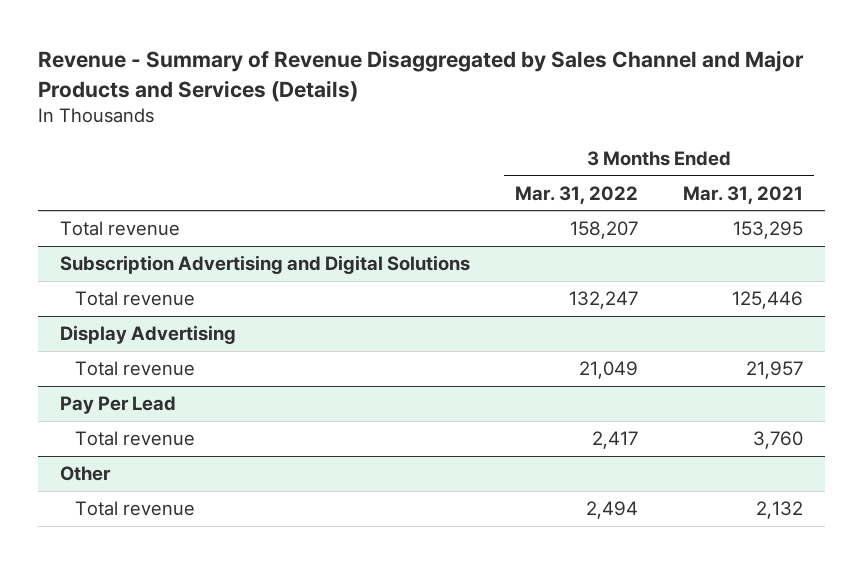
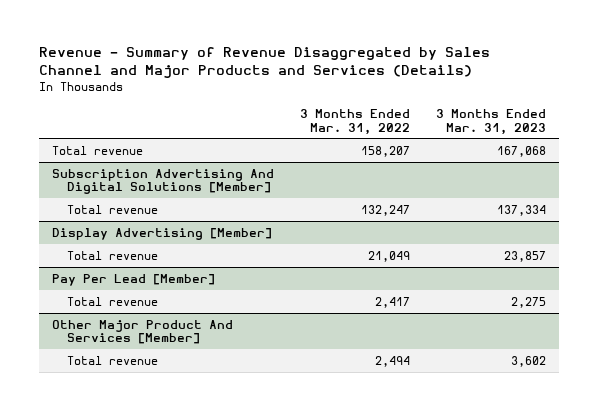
- | 3 Months Ended Mar. 31, 2022 | 3 Months Ended Mar. 31, 2021
+ | 3 Months Ended Mar. 31, 2022 | 3 Months Ended Mar. 31, 2023
- Subscription Advertising and Digital Solutions
+ Subscription Advertising And Digital Solutions [Member]
- Display Advertising
+ Display Advertising [Member]
- Pay Per Lead
+ Pay Per Lead [Member]
- Other
+ Other Major Product And Services [Member]

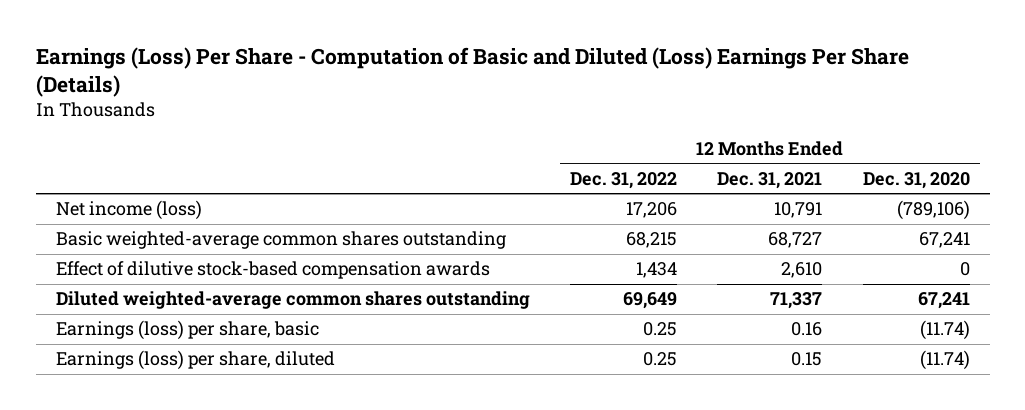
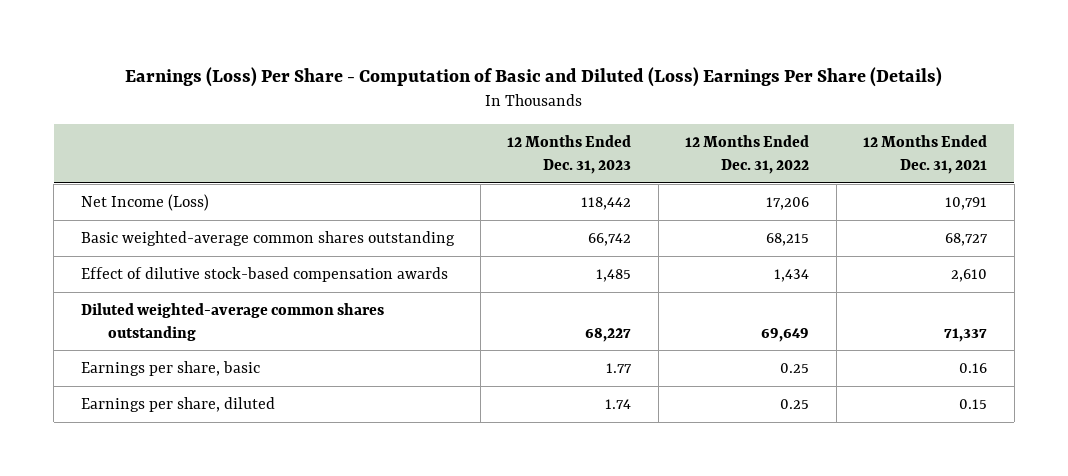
- | 12 Months Ended Dec. 31, 2022 | 12 Months Ended Dec. 31, 2021 | 12 Months Ended Dec. 31, 2020
+ | 12 Months Ended Dec. 31, 2023 | 12 Months Ended Dec. 31, 2022 | 12 Months Ended Dec. 31, 2021
- Net income (loss) | 17,206 | 10,791 | (789,106)
+ Net Income (Loss) | 118,442 | 17,206 | 10,791
- Earnings (loss) per share, basic | 0.25 | 0.16 | (11.74)
- Earnings (loss) per share, diluted | 0.25 | 0.15 | (11.74)
+ Earnings per share, basic | 1.77 | 0.25 | 0.16
+ Earnings per share, diluted | 1.74 | 0.25 | 0.15

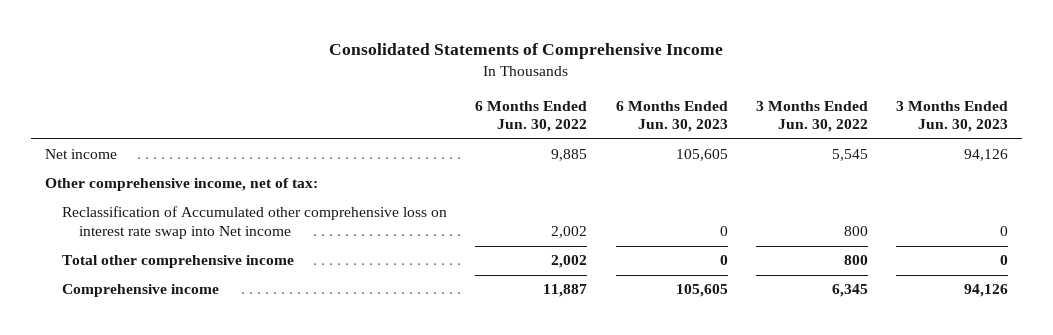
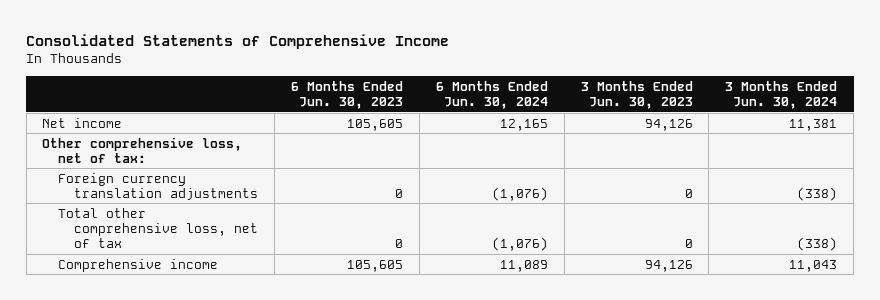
- | 6 Months Ended Jun. 30, 2022 | 6 Months Ended Jun. 30, 2023 | 3 Months Ended Jun. 30, 2022 | 3 Months Ended Jun. 30, 2023
+ | 6 Months Ended Jun. 30, 2023 | 6 Months Ended Jun. 30, 2024 | 3 Months Ended Jun. 30, 2023 | 3 Months Ended Jun. 30, 2024
- Other comprehensive income, net of tax:
- Reclassification of Accumulated other comprehensive loss on interest rate swap into Net income | 2,002 | 0 | 800 | 0
- Total other comprehensive income | 2,002 | 0 | 800 | 0
+ Other comprehensive loss, net of tax:
+ Foreign currency translation adjustments | 0 | (1,076) | 0 | (338)
+ Total other comprehensive loss, net of tax | 0 | (1,076) | 0 | (338)

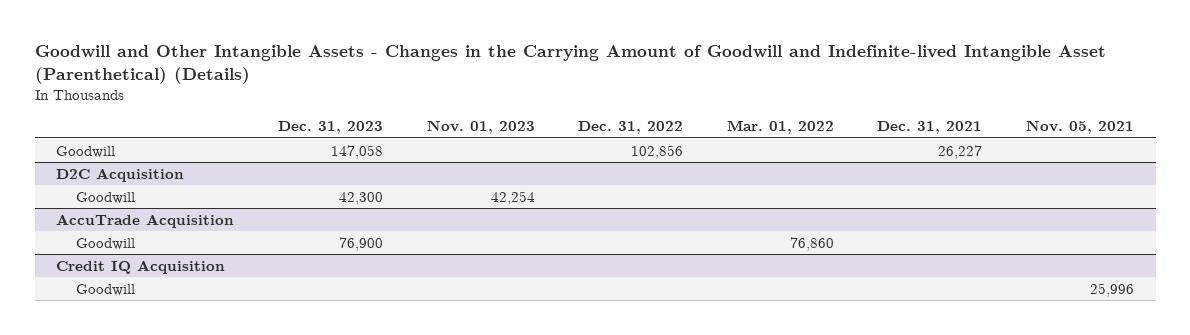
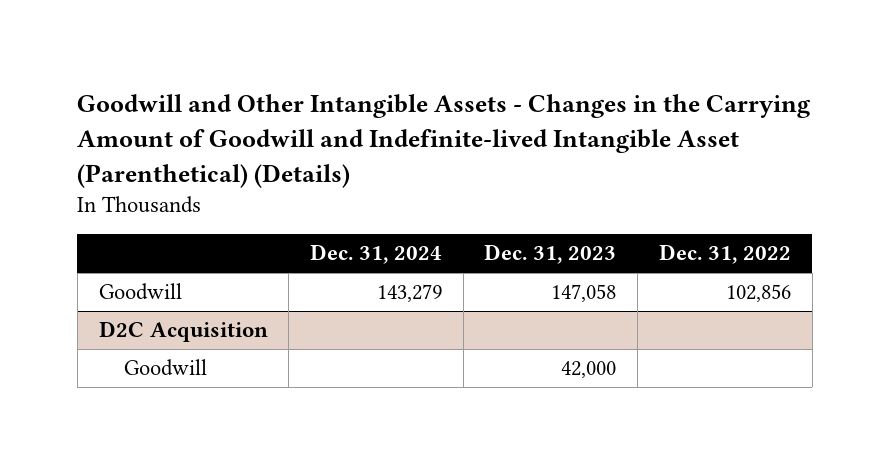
- | Dec. 31, 2023 | Nov. 01, 2023 | Dec. 31, 2022 | Mar. 01, 2022 | Dec. 31, 2021 | Nov. 05, 2021
+ | Dec. 31, 2024 | Dec. 31, 2023 | Dec. 31, 2022
@ D2C Acquisition
- Goodwill | 42,300 | 42,254 | | | |
- AccuTrade Acquisition
- Goodwill | 76,900 | | | 76,860 | |
- Credit IQ Acquisition
- Goodwill | | | | | | 25,996
@ D2C Acquisition
+ Goodwill | | 42,000 |

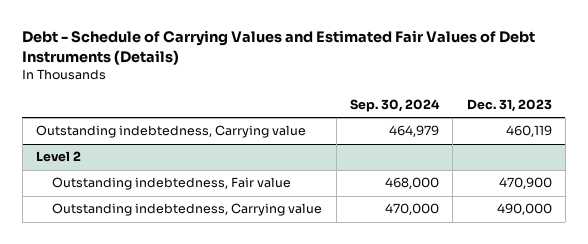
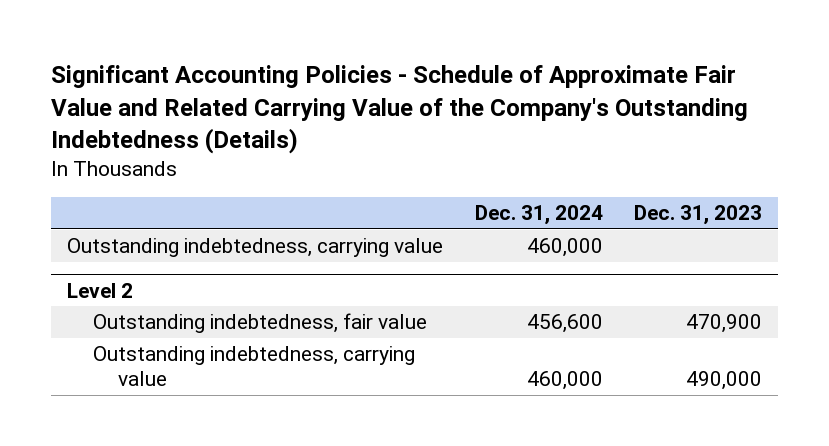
- Debt - Schedule of Carrying Values and Estimated Fair Values of Debt Instruments (Details)
+ Significant Accounting Policies - Schedule of Approximate Fair Value and Related Carrying Value of the Company's Outstanding Indebtedness (Details)
- | Sep. 30, 2024 | Dec. 31, 2023
+ | Dec. 31, 2024 | Dec. 31, 2023
- Outstanding indebtedness, Carrying value | 464,979 | 460,119
+ Outstanding indebtedness, carrying value | 460,000 |
@ Level 2
- Outstanding indebtedness, Fair value | 468,000 | 470,900
- Outstanding indebtedness, Carrying value | 470,000 | 490,000
+ Outstanding indebtedness, fair value | 456,600 | 470,900
+ Outstanding indebtedness, carrying value | 460,000 | 490,000

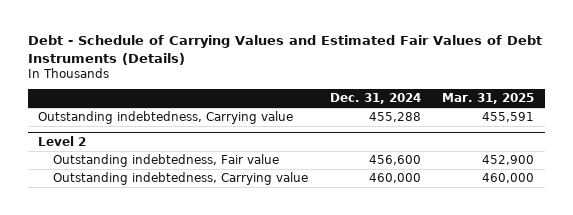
- Significant Accounting Policies - Schedule of Approximate Fair Value and Related Carrying Value of the Company's Outstanding Indebtedness (Details)
+ Debt - Schedule of Carrying Values and Estimated Fair Values of Debt Instruments (Details)
- | Dec. 31, 2024 | Dec. 31, 2023
+ | Dec. 31, 2024 | Mar. 31, 2025
- Outstanding indebtedness, carrying value | 460,000 |
+ Outstanding indebtedness, Carrying value | 455,288 | 455,591
@ Level 2
- Outstanding indebtedness, fair value | 456,600 | 470,900
- Outstanding indebtedness, carrying value | 460,000 | 490,000
+ Outstanding indebtedness, Fair value | 456,600 | 452,900
+ Outstanding indebtedness, Carrying value | 460,000 | 460,000

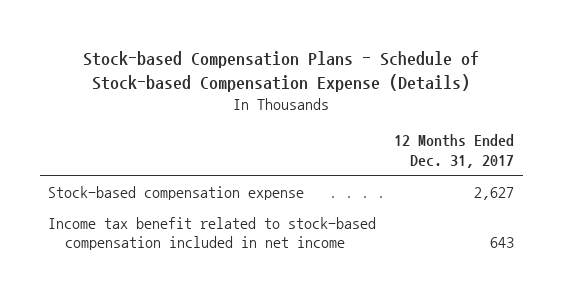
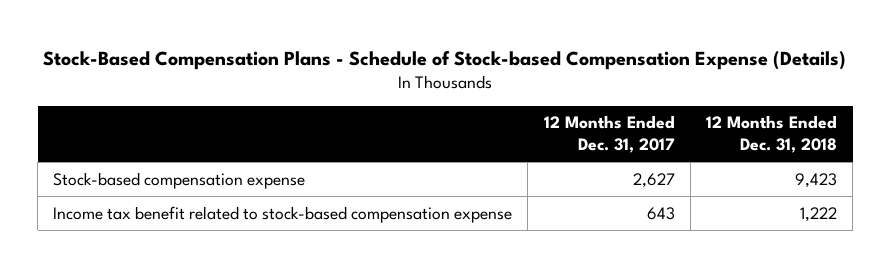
- Stock-based Compensation Plans - Schedule of Stock-based Compensation Expense (Details)
+ Stock-Based Compensation Plans - Schedule of Stock-based Compensation Expense (Details)
- | 12 Months Ended Dec. 31, 2017
+ | 12 Months Ended Dec. 31, 2017 | 12 Months Ended Dec. 31, 2018
- Income tax benefit related to stock-based compensation included in net income | 643
+ Income tax benefit related to stock-based compensation expense | 643 | 1,222

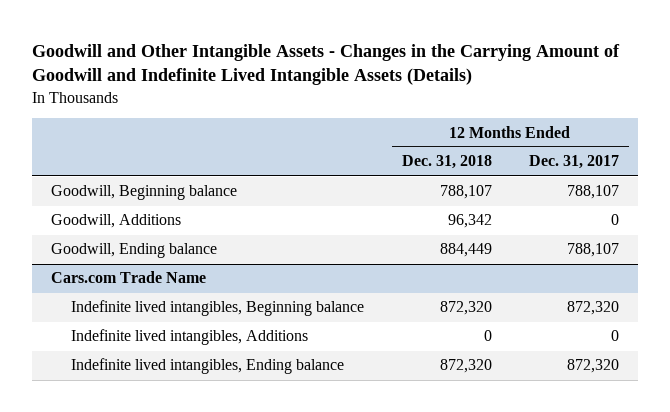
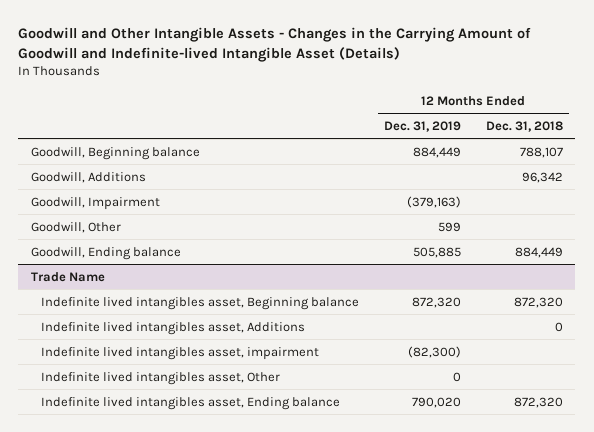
- Goodwill and Other Intangible Assets - Changes in the Carrying Amount of Goodwill and Indefinite Lived Intangible Assets (Details)
+ Goodwill and Other Intangible Assets - Changes in the Carrying Amount of Goodwill and Indefinite-lived Intangible Asset (Details)
- | 12 Months Ended Dec. 31, 2018 | 12 Months Ended Dec. 31, 2017
+ | 12 Months Ended Dec. 31, 2019 | 12 Months Ended Dec. 31, 2018
+ Goodwill, Impairment | (379,163) |
+ Goodwill, Other | 599 |
- Cars.com Trade Name
- Indefinite lived intangibles, Beginning balance | 872,320 | 872,320
- Indefinite lived intangibles, Additions | 0 | 0
- Indefinite lived intangibles, Ending balance | 872,320 | 872,320
+ Trade Name
+ Indefinite lived intangibles asset, Beginning balance | 872,320 | 872,320
+ Indefinite lived intangibles asset, Additions | | 0
+ Indefinite lived intangibles asset, impairment | (82,300) |
+ Indefinite lived intangibles asset, Other | 0 |
+ Indefinite lived intangibles asset, Ending balance | 790,020 | 872,320

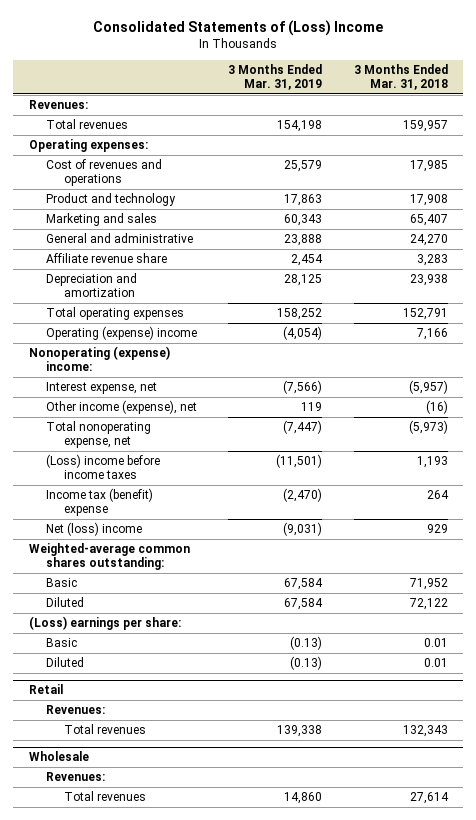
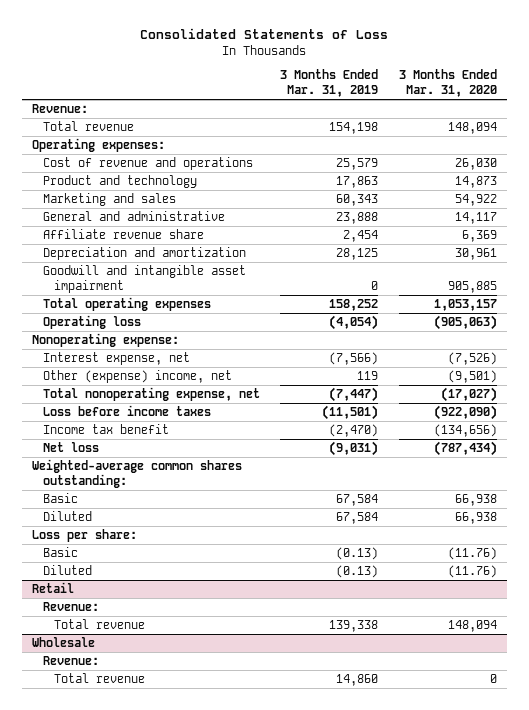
- Consolidated Statements of (Loss) Income
+ Consolidated Statements of Loss
- | 3 Months Ended Mar. 31, 2019 | 3 Months Ended Mar. 31, 2018
+ | 3 Months Ended Mar. 31, 2019 | 3 Months Ended Mar. 31, 2020
- Revenues:
- Total revenues | 154,198 | 159,957
+ Revenue:
+ Total revenue | 154,198 | 148,094
- Cost of revenues and operations | 25,579 | 17,985
+ Cost of revenue and operations | 25,579 | 26,030
+ Goodwill and intangible asset impairment | 0 | 905,885
- Operating (expense) income | (4,054) | 7,166
- Nonoperating (expense) income:
+ Operating loss | (4,054) | (905,063)
+ Nonoperating expense:
- Other income (expense), net | 119 | (16)
+ Other (expense) income, net | 119 | (9,501)
- (Loss) income before income taxes | (11,501) | 1,193
- Income tax (benefit) expense | (2,470) | 264
- Net (loss) income | (9,031) | 929
+ Loss before income taxes | (11,501) | (922,090)
+ Income tax benefit | (2,470) | (134,656)
+ Net loss | (9,031) | (787,434)
- (Loss) earnings per share:
+ Loss per share:
@ Retail
- Revenues:
- Total revenues | 139,338 | 132,343
+ Revenue:
+ Total revenue | 139,338 | 148,094
@ Wholesale
- Revenues:
- Total revenues | 14,860 | 27,614
+ Revenue:
+ Total revenue | 14,860 | 0

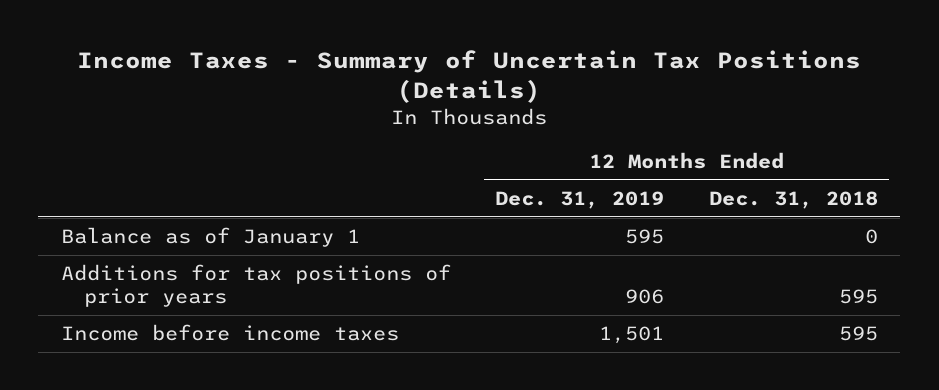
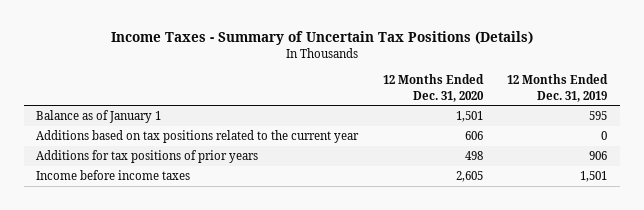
- | 12 Months Ended Dec. 31, 2019 | 12 Months Ended Dec. 31, 2018
+ | 12 Months Ended Dec. 31, 2020 | 12 Months Ended Dec. 31, 2019
+ Additions based on tax positions related to the current year | 606 | 0

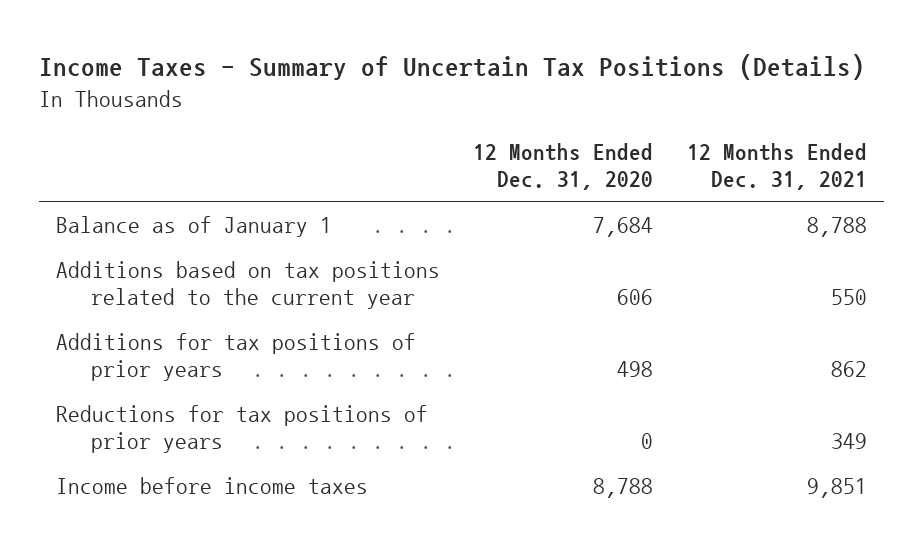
- | 12 Months Ended Dec. 31, 2020 | 12 Months Ended Dec. 31, 2019
+ | 12 Months Ended Dec. 31, 2020 | 12 Months Ended Dec. 31, 2021
- Balance as of January 1 | 1,501 | 595
+ Balance as of January 1 | 7,684 | 8,788
- Income before income taxes | 2,605 | 1,501
+ Reductions for tax positions of prior years | 0 | 349
+ Income before income taxes | 8,788 | 9,851

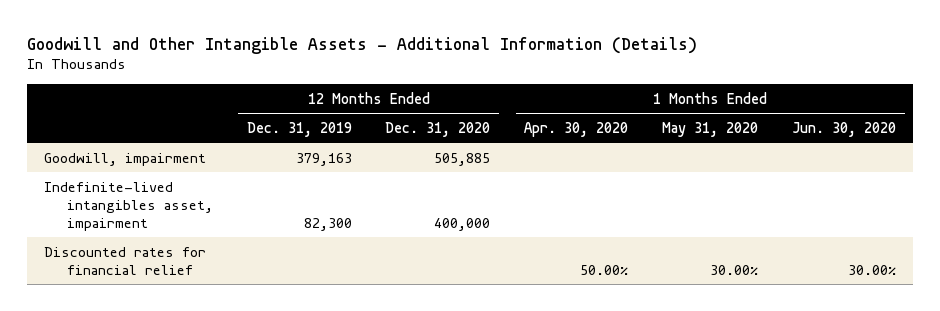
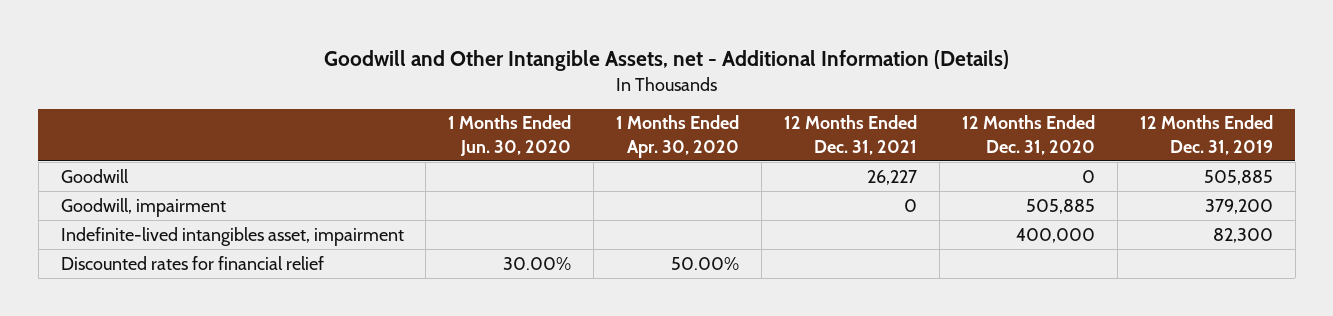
- Goodwill and Other Intangible Assets - Additional Information (Details)
+ Goodwill and Other Intangible Assets, net - Additional Information (Details)
- | 12 Months Ended Dec. 31, 2019 | 12 Months Ended Dec. 31, 2020 | 1 Months Ended Apr. 30, 2020 | 1 Months Ended May 31, 2020 | 1 Months Ended Jun. 30, 2020
+ | 1 Months Ended Jun. 30, 2020 | 1 Months Ended Apr. 30, 2020 | 12 Months Ended Dec. 31, 2021 | 12 Months Ended Dec. 31, 2020 | 12 Months Ended Dec. 31, 2019
- Goodwill, impairment | 379,163 | 505,885 | | |
+ Goodwill | | | 26,227 | 0 | 505,885
+ Goodwill, impairment | | | 0 | 505,885 | 379,200

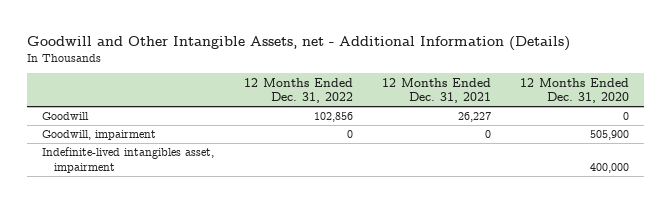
- | 1 Months Ended Jun. 30, 2020 | 1 Months Ended Apr. 30, 2020 | 12 Months Ended Dec. 31, 2021 | 12 Months Ended Dec. 31, 2020 | 12 Months Ended Dec. 31, 2019
+ | 12 Months Ended Dec. 31, 2022 | 12 Months Ended Dec. 31, 2021 | 12 Months Ended Dec. 31, 2020
- Goodwill, impairment | | | 0 | 505,885 | 379,200
+ Goodwill, impairment | 0 | 0 | 505,900
- Discounted rates for financial relief | 30.00% | 50.00% | | |

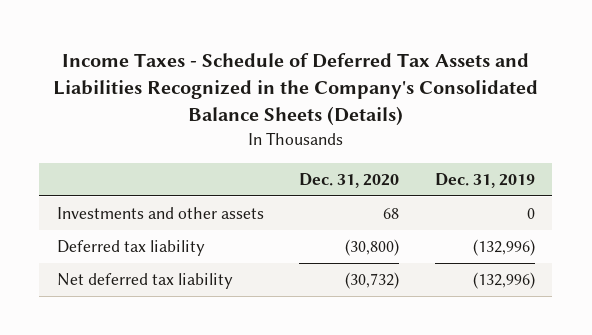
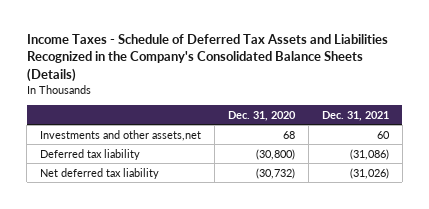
- | Dec. 31, 2020 | Dec. 31, 2019
+ | Dec. 31, 2020 | Dec. 31, 2021
- Investments and other assets | 68 | 0
+ Investments and other assets,net | 68 | 60

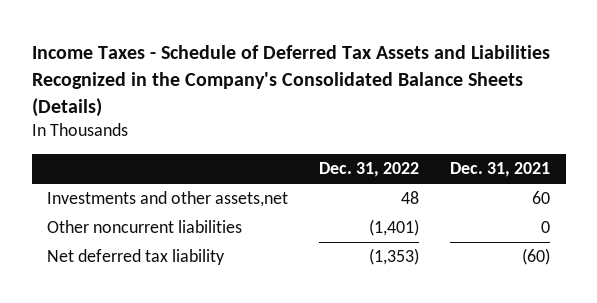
- | Dec. 31, 2020 | Dec. 31, 2021
+ | Dec. 31, 2022 | Dec. 31, 2021
- Deferred tax liability | (30,800) | (31,086)
- Net deferred tax liability | (30,732) | (31,026)
+ Other noncurrent liabilities | (1,401) | 0
+ Net deferred tax liability | (1,353) | (60)

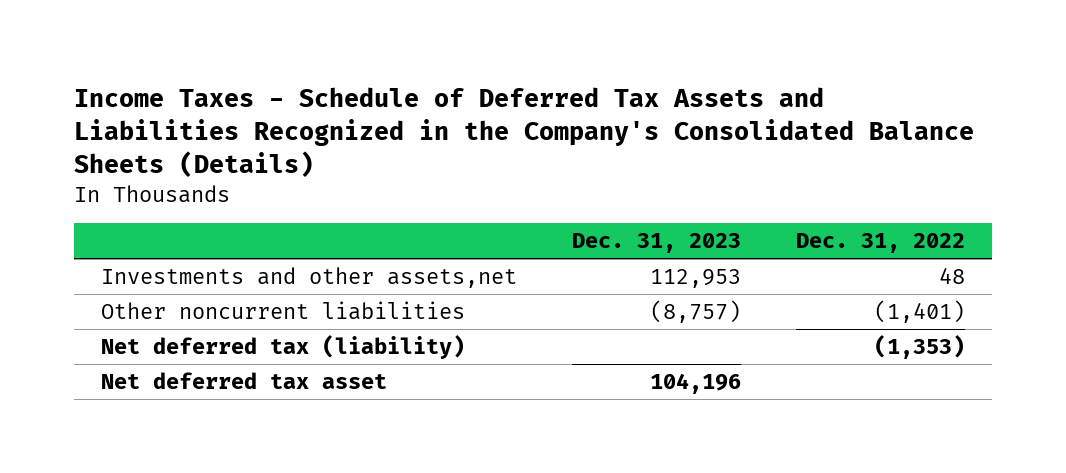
- | Dec. 31, 2022 | Dec. 31, 2021
+ | Dec. 31, 2023 | Dec. 31, 2022
- Net deferred tax liability | (1,353) | (60)
+ Net deferred tax (liability) | | (1,353)
+ Net deferred tax asset | 104,196 |

